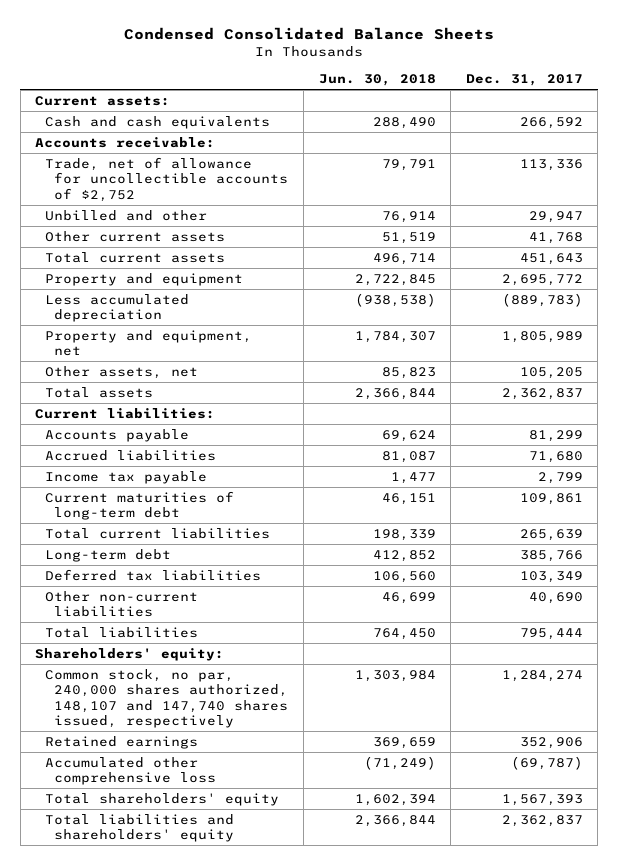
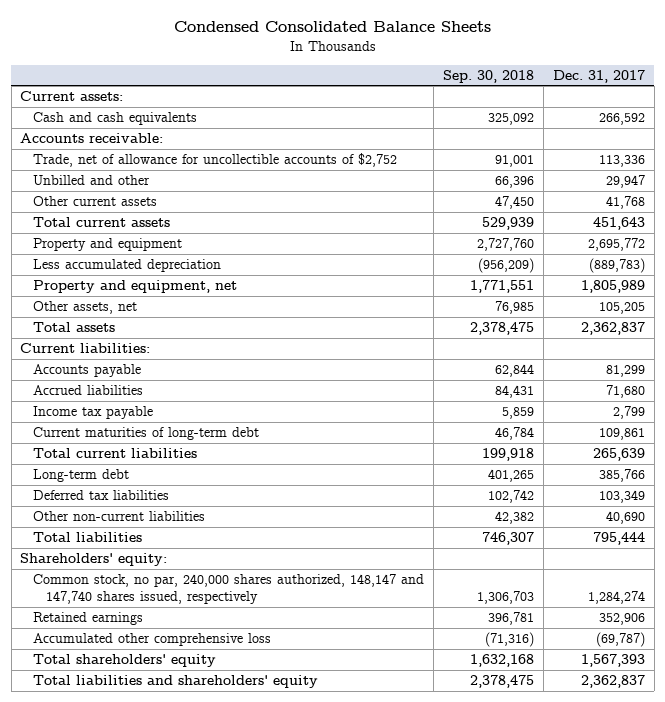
- | Jun. 30, 2018 | Dec. 31, 2017
+ | Sep. 30, 2018 | Dec. 31, 2017
- Common stock, no par, 240,000 shares authorized, 148,107 and 147,740 shares issued, respectively | 1,303,984 | 1,284,274
+ Common stock, no par, 240,000 shares authorized, 148,147 and 147,740 shares issued, respectively | 1,306,703 | 1,284,274

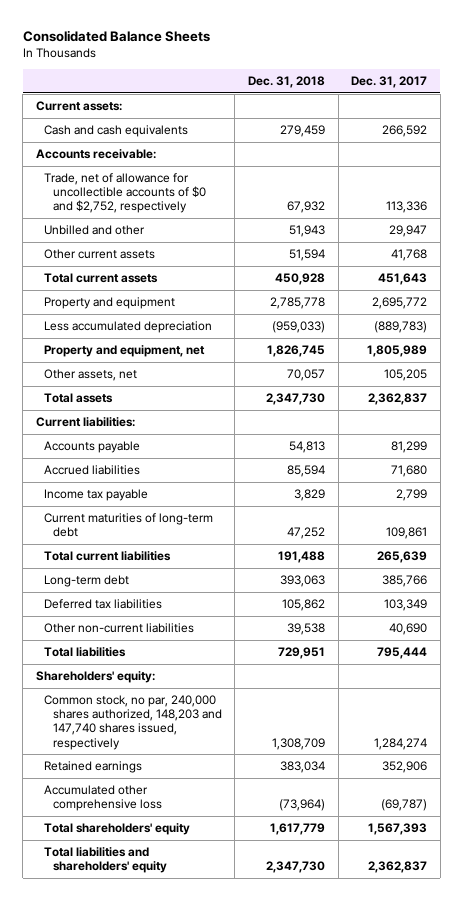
- Condensed Consolidated Balance Sheets
+ Consolidated Balance Sheets
- | Sep. 30, 2018 | Dec. 31, 2017
+ | Dec. 31, 2018 | Dec. 31, 2017
- Trade, net of allowance for uncollectible accounts of $2,752 | 91,001 | 113,336
+ Trade, net of allowance for uncollectible accounts of $0 and $2,752, respectively | 67,932 | 113,336
- Common stock, no par, 240,000 shares authorized, 148,147 and 147,740 shares issued, respectively | 1,306,703 | 1,284,274
+ Common stock, no par, 240,000 shares authorized, 148,203 and 147,740 shares issued, respectively | 1,308,709 | 1,284,274

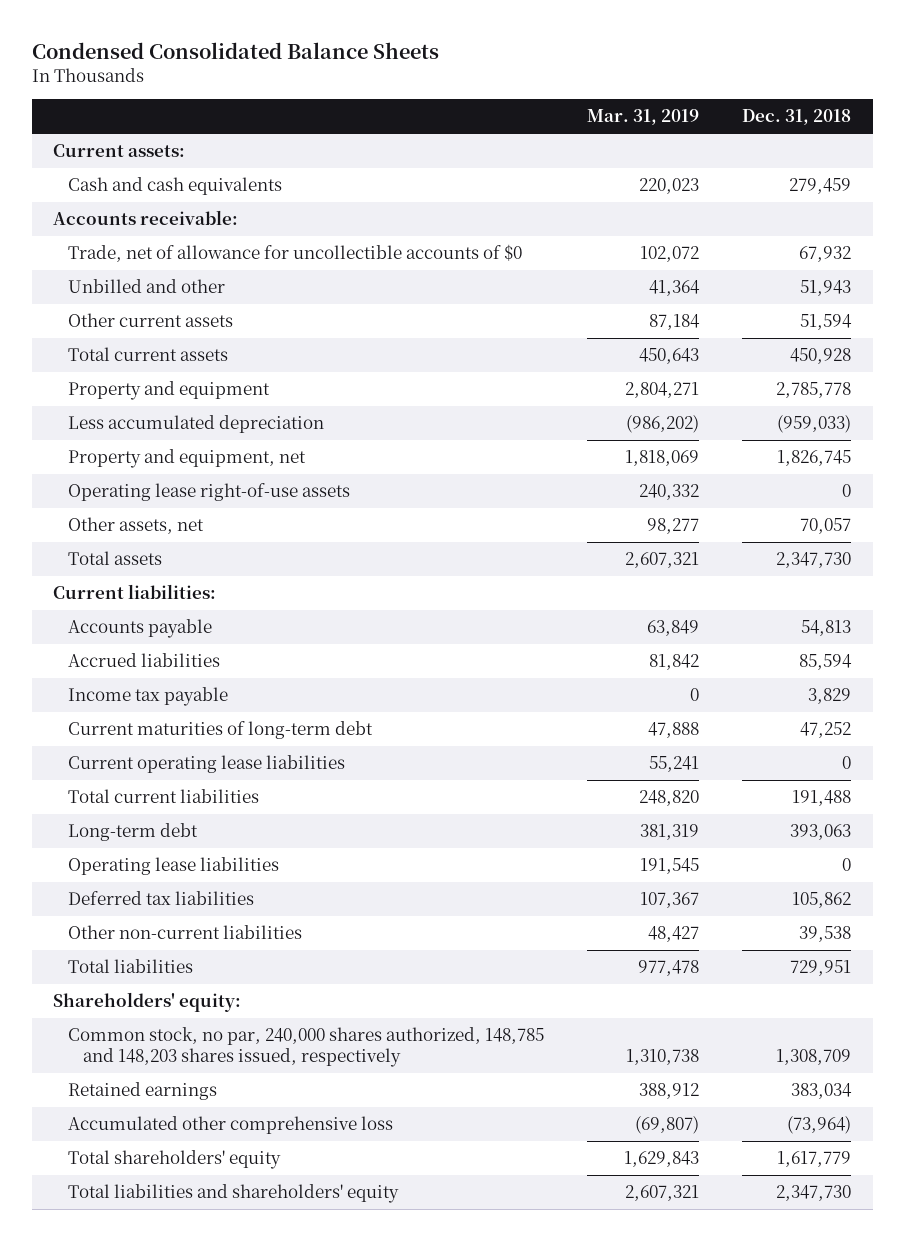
- Consolidated Balance Sheets
+ Condensed Consolidated Balance Sheets
- | Dec. 31, 2018 | Dec. 31, 2017
+ | Mar. 31, 2019 | Dec. 31, 2018
- Trade, net of allowance for uncollectible accounts of $0 and $2,752, respectively | 67,932 | 113,336
+ Trade, net of allowance for uncollectible accounts of $0 | 102,072 | 67,932
+ Operating lease right-of-use assets | 240,332 | 0
+ Current operating lease liabilities | 55,241 | 0
+ Operating lease liabilities | 191,545 | 0
- Common stock, no par, 240,000 shares authorized, 148,203 and 147,740 shares issued, respectively | 1,308,709 | 1,284,274
+ Common stock, no par, 240,000 shares authorized, 148,785 and 148,203 shares issued, respectively | 1,310,738 | 1,308,709

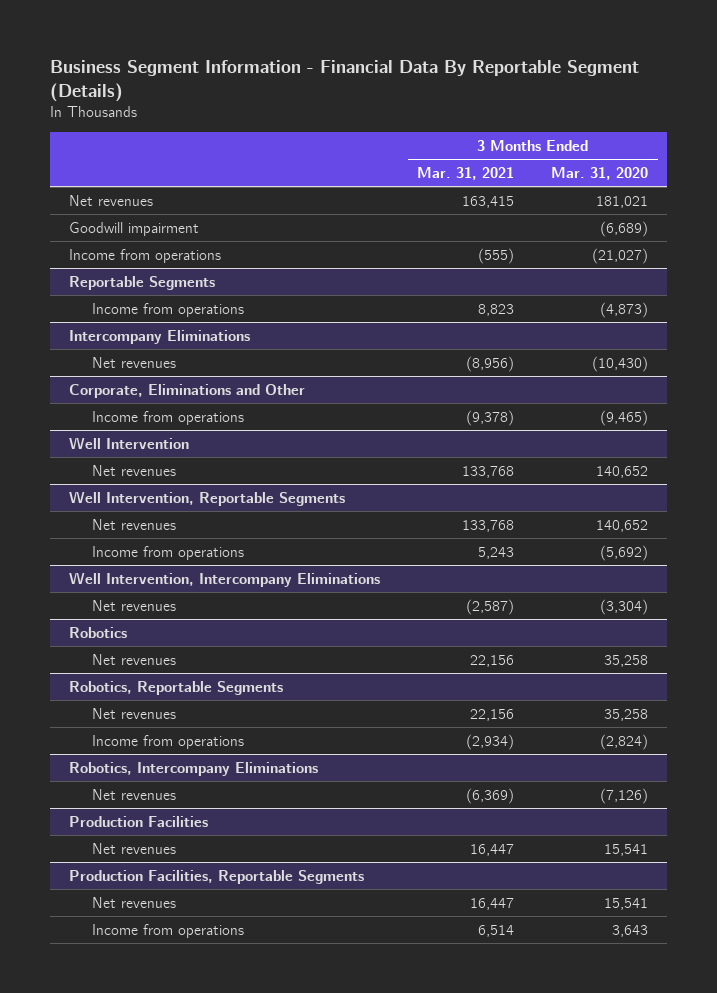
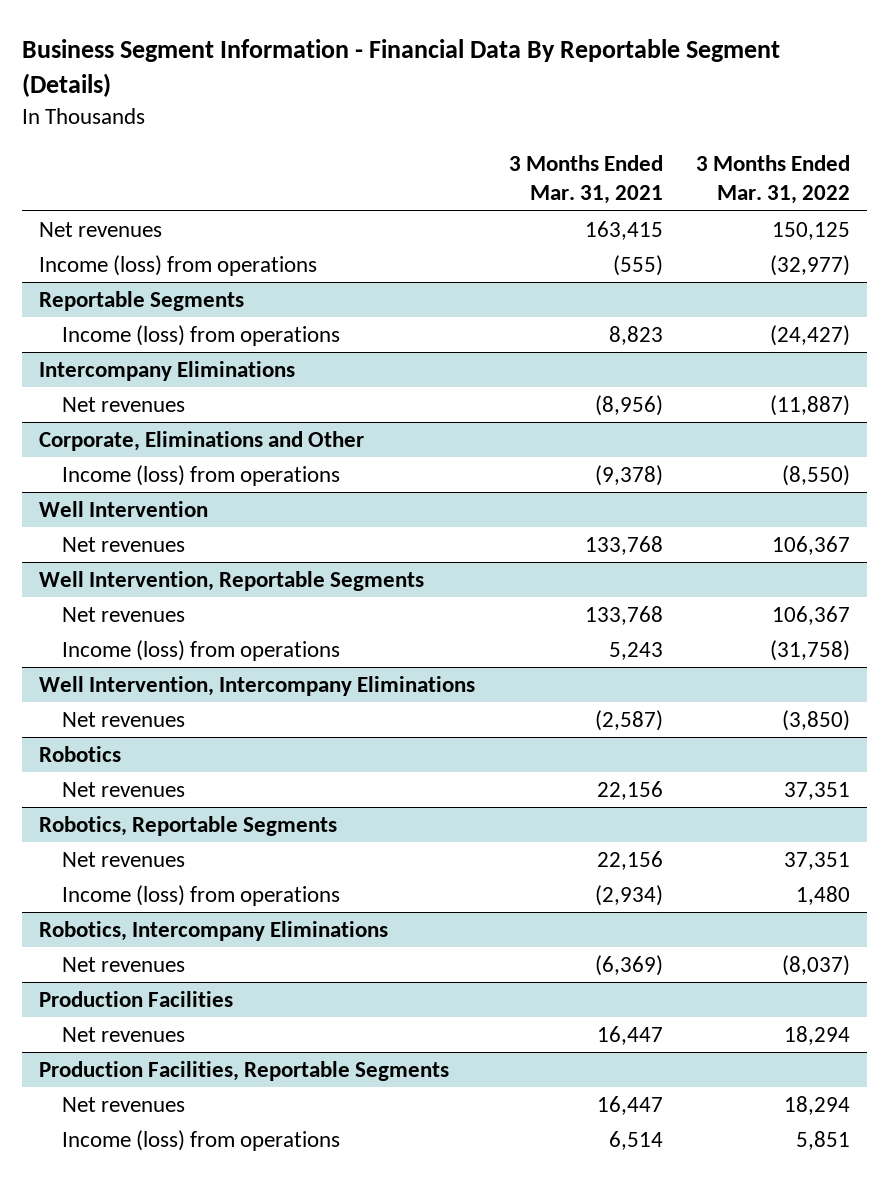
- | 3 Months Ended Mar. 31, 2021 | 3 Months Ended Mar. 31, 2020
+ | 3 Months Ended Mar. 31, 2021 | 3 Months Ended Mar. 31, 2022
- Goodwill impairment | | (6,689)
- Income from operations | (555) | (21,027)
+ Income (loss) from operations | (555) | (32,977)
@ Reportable Segments
- Income from operations | 8,823 | (4,873)
+ Income (loss) from operations | 8,823 | (24,427)
@ Corporate, Eliminations and Other
- Income from operations | (9,378) | (9,465)
+ Income (loss) from operations | (9,378) | (8,550)
@ Well Intervention, Reportable Segments
- Income from operations | 5,243 | (5,692)
+ Income (loss) from operations | 5,243 | (31,758)
@ Robotics, Reportable Segments
- Income from operations | (2,934) | (2,824)
+ Income (loss) from operations | (2,934) | 1,480
@ Production Facilities, Reportable Segments
- Income from operations | 6,514 | 3,643
+ Income (loss) from operations | 6,514 | 5,851

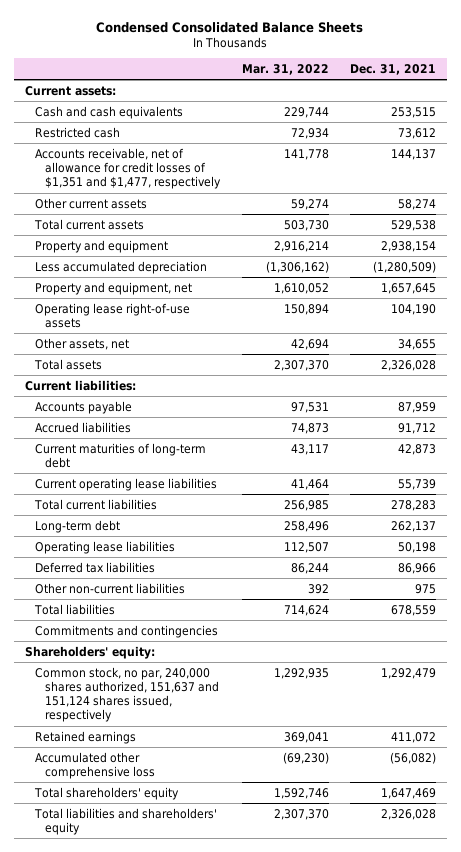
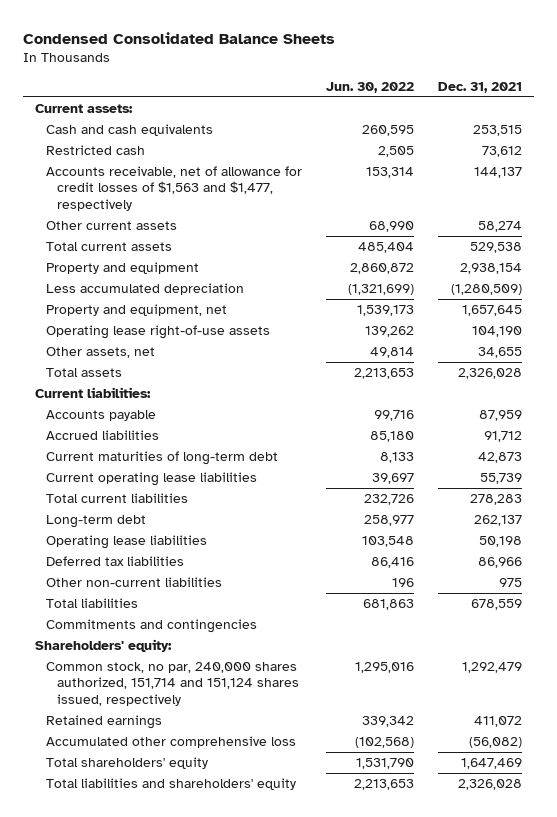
- | Mar. 31, 2022 | Dec. 31, 2021
+ | Jun. 30, 2022 | Dec. 31, 2021
- Accounts receivable, net of allowance for credit losses of $1,351 and $1,477, respectively | 141,778 | 144,137
+ Accounts receivable, net of allowance for credit losses of $1,563 and $1,477, respectively | 153,314 | 144,137
- Common stock, no par, 240,000 shares authorized, 151,637 and 151,124 shares issued, respectively | 1,292,935 | 1,292,479
+ Common stock, no par, 240,000 shares authorized, 151,714 and 151,124 shares issued, respectively | 1,295,016 | 1,292,479

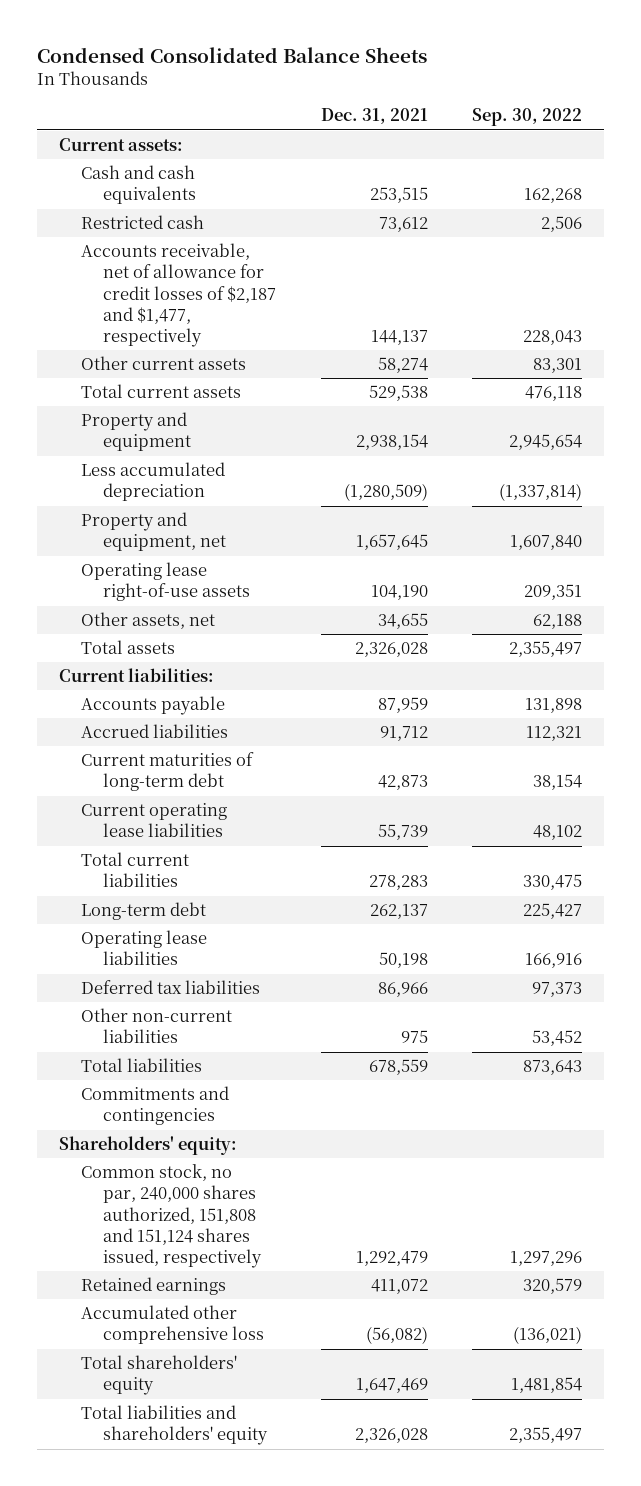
- | Jun. 30, 2022 | Dec. 31, 2021
+ | Dec. 31, 2021 | Sep. 30, 2022
- Accounts receivable, net of allowance for credit losses of $1,563 and $1,477, respectively | 153,314 | 144,137
+ Accounts receivable, net of allowance for credit losses of $2,187 and $1,477, respectively | 144,137 | 228,043
- Common stock, no par, 240,000 shares authorized, 151,714 and 151,124 shares issued, respectively | 1,295,016 | 1,292,479
+ Common stock, no par, 240,000 shares authorized, 151,808 and 151,124 shares issued, respectively | 1,292,479 | 1,297,296

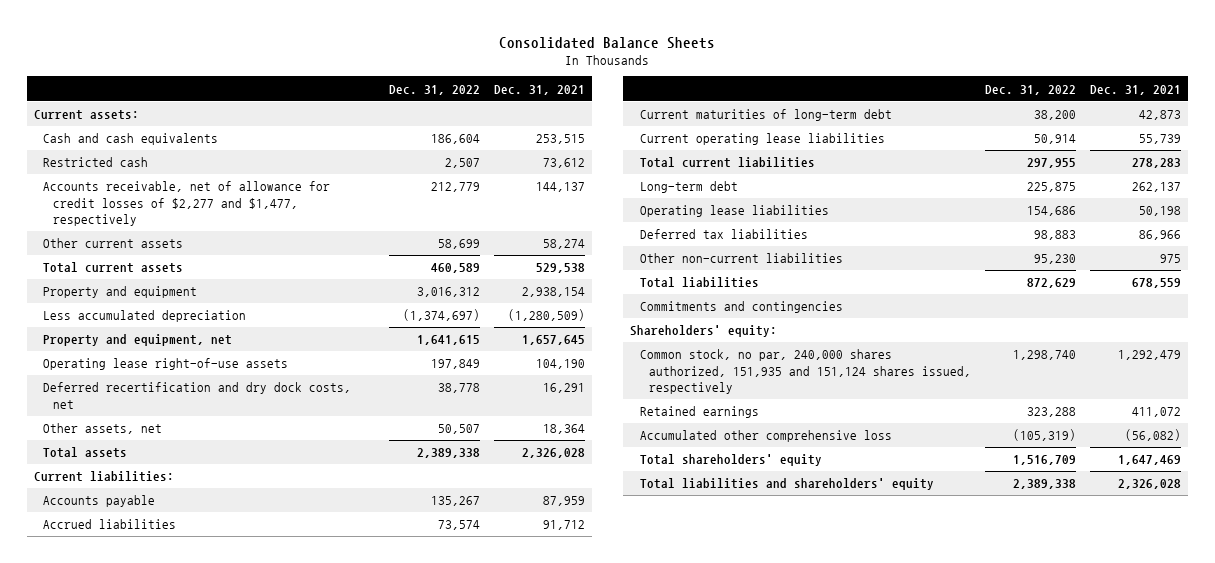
- Condensed Consolidated Balance Sheets
+ Consolidated Balance Sheets
- | Dec. 31, 2021 | Sep. 30, 2022
+ | Dec. 31, 2022 | Dec. 31, 2021
- Accounts receivable, net of allowance for credit losses of $2,187 and $1,477, respectively | 144,137 | 228,043
+ Accounts receivable, net of allowance for credit losses of $2,277 and $1,477, respectively | 212,779 | 144,137
- Other assets, net | 34,655 | 62,188
+ Deferred recertification and dry dock costs, net | 38,778 | 16,291
+ Other assets, net | 50,507 | 18,364
- Common stock, no par, 240,000 shares authorized, 151,808 and 151,124 shares issued, respectively | 1,292,479 | 1,297,296
+ Common stock, no par, 240,000 shares authorized, 151,935 and 151,124 shares issued, respectively | 1,298,740 | 1,292,479

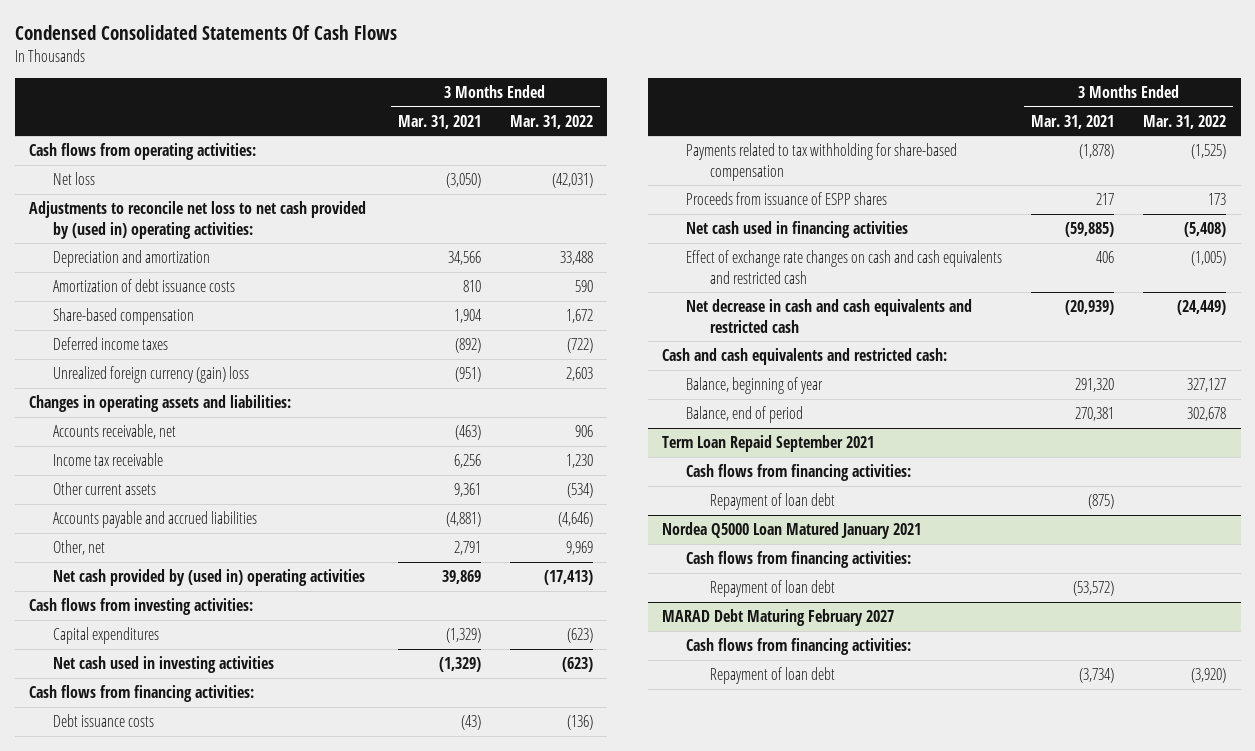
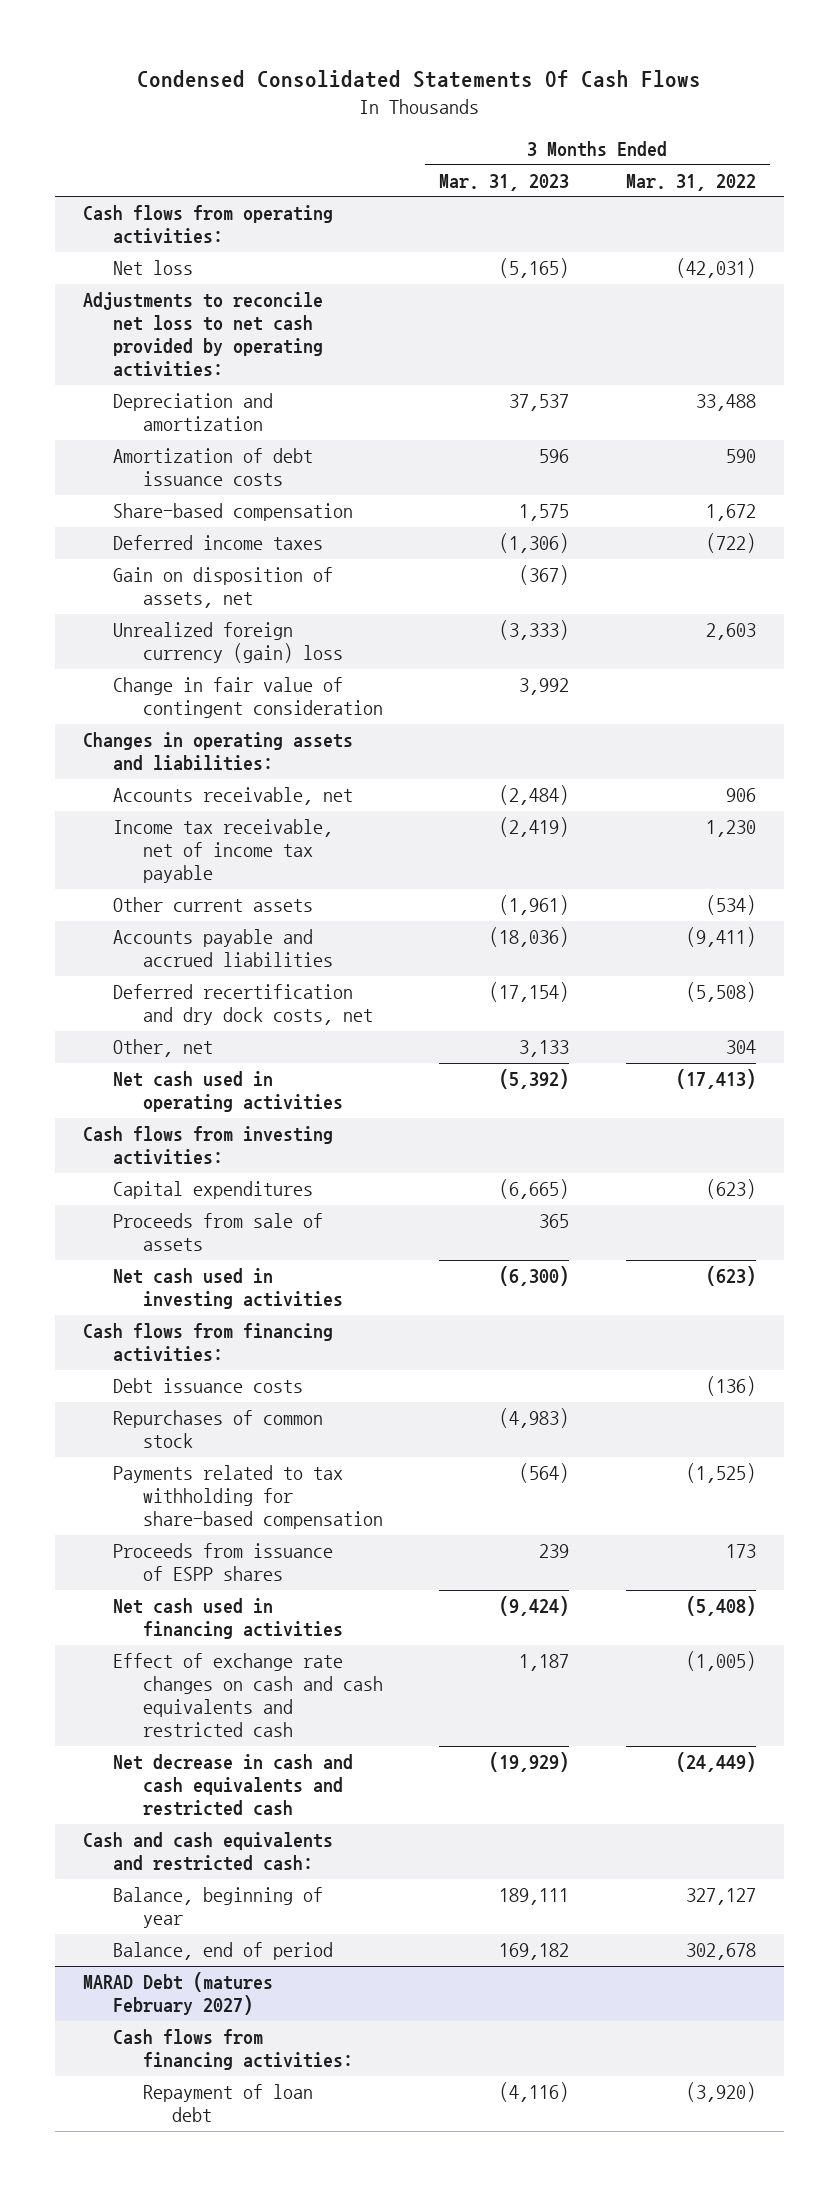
- | 3 Months Ended Mar. 31, 2021 | 3 Months Ended Mar. 31, 2022
+ | 3 Months Ended Mar. 31, 2023 | 3 Months Ended Mar. 31, 2022
- Adjustments to reconcile net loss to net cash provided by (used in) operating activities:
+ Adjustments to reconcile net loss to net cash provided by operating activities:
+ Gain on disposition of assets, net | (367) |
+ Change in fair value of contingent consideration | 3,992 |
- Income tax receivable | 6,256 | 1,230
+ Income tax receivable, net of income tax payable | (2,419) | 1,230
- Accounts payable and accrued liabilities | (4,881) | (4,646)
- Other, net | 2,791 | 9,969
- Net cash provided by (used in) operating activities | 39,869 | (17,413)
+ Accounts payable and accrued liabilities | (18,036) | (9,411)
+ Deferred recertification and dry dock costs, net | (17,154) | (5,508)
+ Other, net | 3,133 | 304
+ Net cash used in operating activities | (5,392) | (17,413)
+ Proceeds from sale of assets | 365 |
+ Repurchases of common stock | (4,983) |
- Term Loan Repaid September 2021
- Cash flows from financing activities:
- Repayment of loan debt | (875) |
- Nordea Q5000 Loan Matured January 2021
- Cash flows from financing activities:
- Repayment of loan debt | (53,572) |
- MARAD Debt Maturing February 2027
+ MARAD Debt (matures February 2027)

